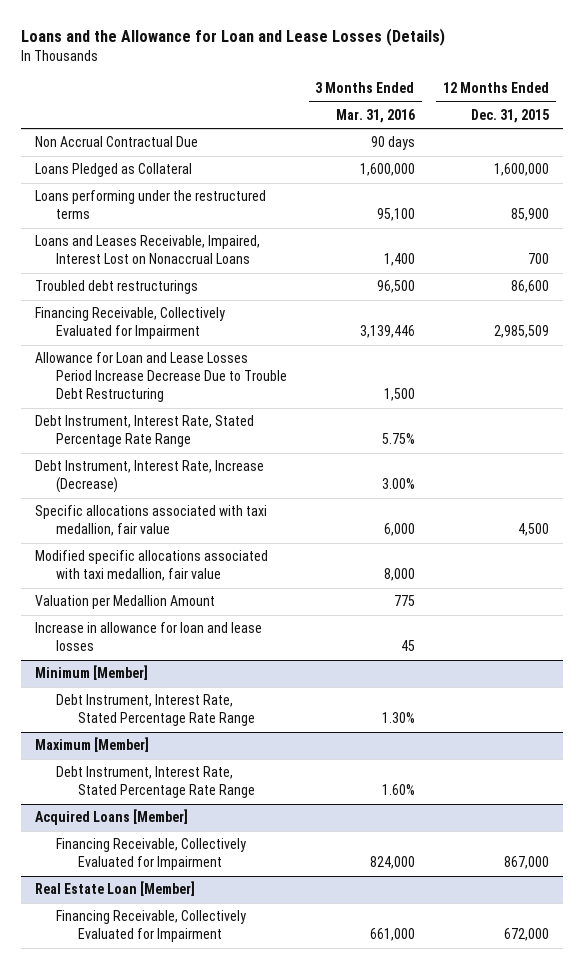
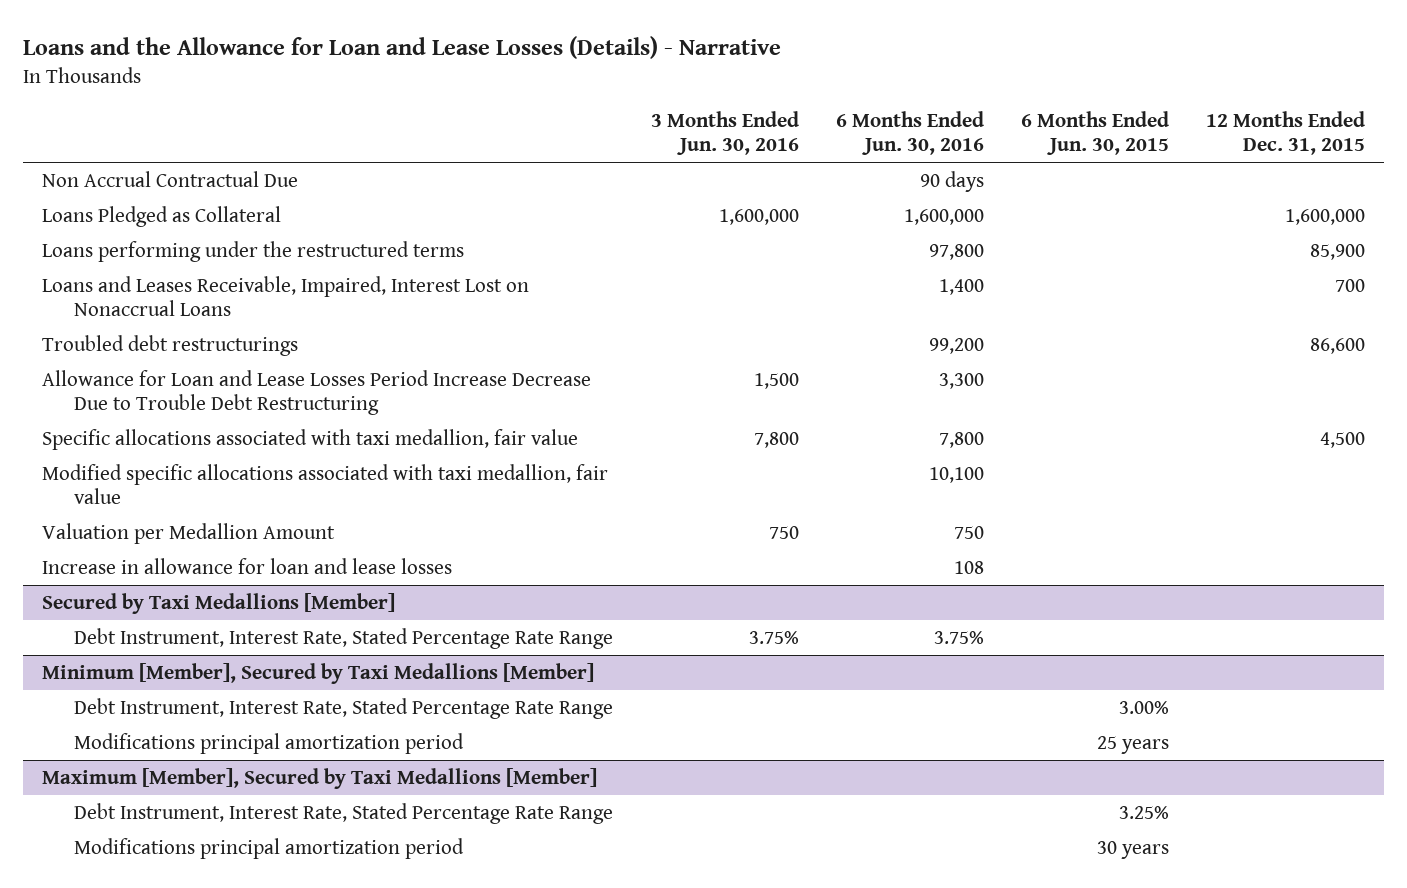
- Loans and the Allowance for Loan and Lease Losses (Details)
+ Loans and the Allowance for Loan and Lease Losses (Details) - Narrative
- | 3 Months Ended Mar. 31, 2016 | 12 Months Ended Dec. 31, 2015
+ | 3 Months Ended Jun. 30, 2016 | 6 Months Ended Jun. 30, 2016 | 6 Months Ended Jun. 30, 2015 | 12 Months Ended Dec. 31, 2015
- Financing Receivable, Collectively Evaluated for Impairment | 3,139,446 | 2,985,509
- Debt Instrument, Interest Rate, Stated Percentage Rate Range | 5.75% |
- Debt Instrument, Interest Rate, Increase (Decrease) | 3.00% |
- Minimum [Member]
+ Secured by Taxi Medallions [Member]
+ Debt Instrument, Interest Rate, Stated Percentage Rate Range | 3.75% | 3.75% | |
+ Minimum [Member], Secured by Taxi Medallions [Member]
- Maximum [Member]
+ Modifications principal amortization period | | | 25 years |
+ Maximum [Member], Secured by Taxi Medallions [Member]
- Acquired Loans [Member]
- Financing Receivable, Collectively Evaluated for Impairment | 824,000 | 867,000
- Real Estate Loan [Member]
- Financing Receivable, Collectively Evaluated for Impairment | 661,000 | 672,000
+ Modifications principal amortization period | | | 30 years |

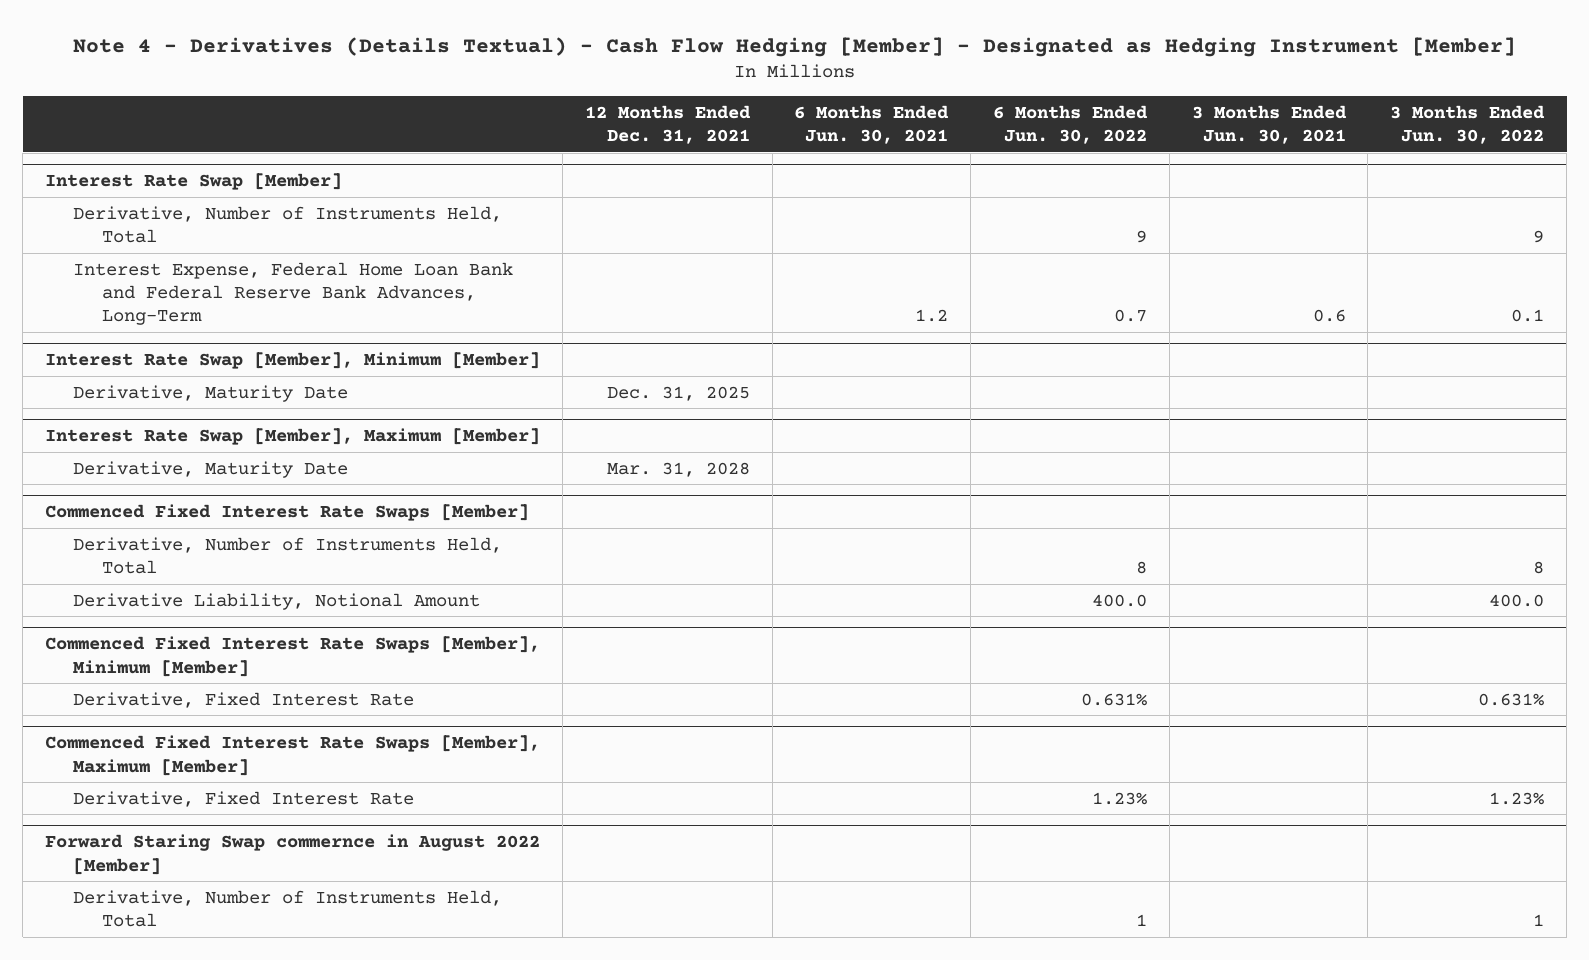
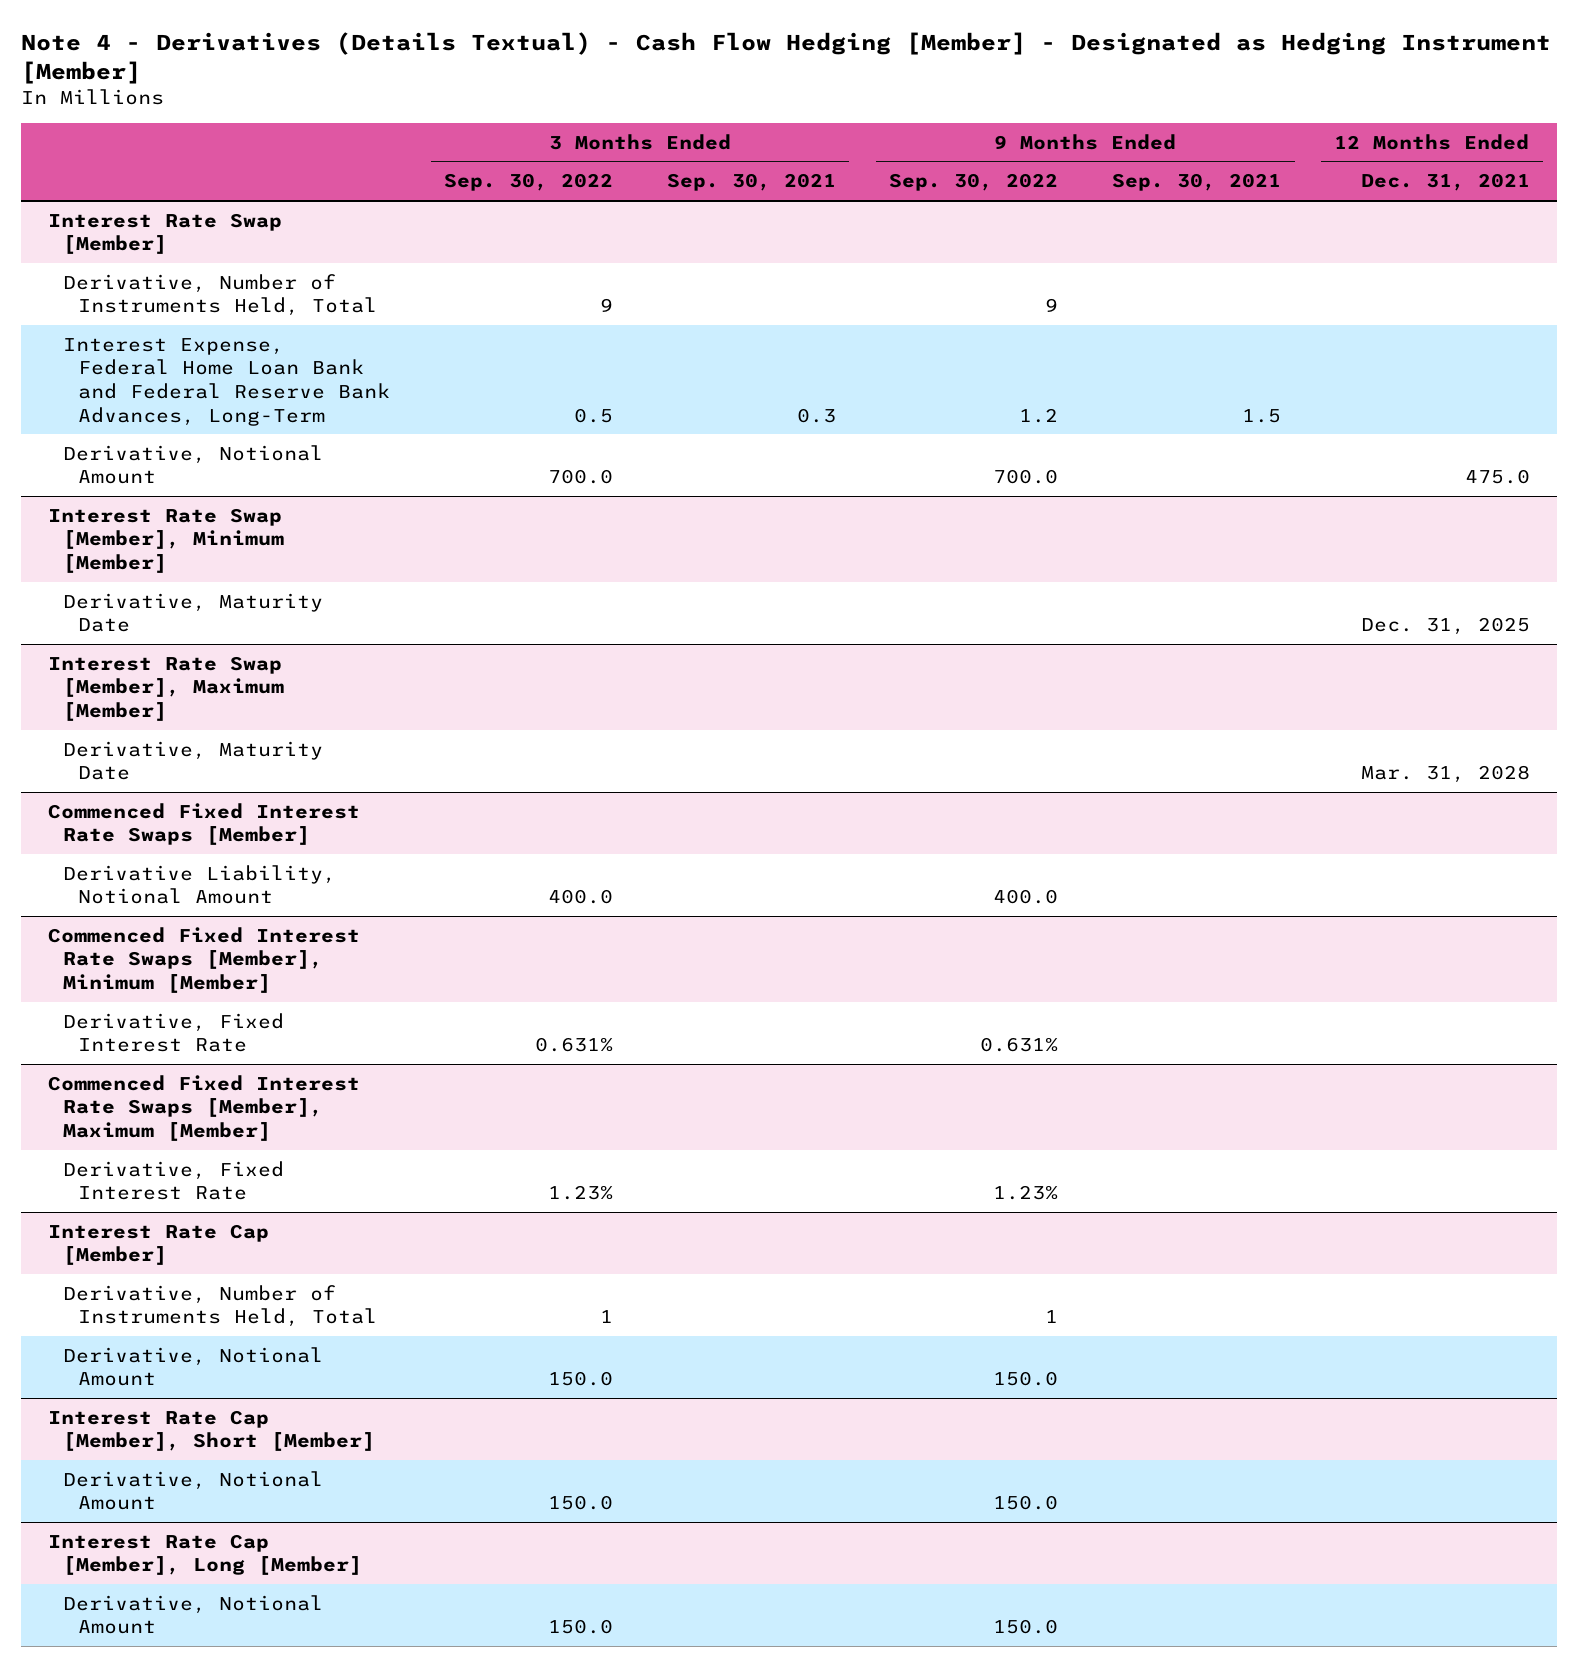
- | 12 Months Ended Dec. 31, 2021 | 6 Months Ended Jun. 30, 2021 | 6 Months Ended Jun. 30, 2022 | 3 Months Ended Jun. 30, 2021 | 3 Months Ended Jun. 30, 2022
+ | 3 Months Ended Sep. 30, 2022 | 3 Months Ended Sep. 30, 2021 | 9 Months Ended Sep. 30, 2022 | 9 Months Ended Sep. 30, 2021 | 12 Months Ended Dec. 31, 2021
@ Interest Rate Swap [Member]
+ Derivative, Notional Amount | 700.0 | | 700.0 | | 475.0
@ Commenced Fixed Interest Rate Swaps [Member]
- Derivative, Number of Instruments Held, Total | | | 8 | | 8
- Forward Staring Swap commernce in August 2022 [Member]
- Derivative, Number of Instruments Held, Total | | | 1 | | 1
+ Interest Rate Cap [Member]
+ Derivative, Number of Instruments Held, Total | 1 | | 1 | |
+ Derivative, Notional Amount | 150.0 | | 150.0 | |
+ Interest Rate Cap [Member], Short [Member]
+ Derivative, Notional Amount | 150.0 | | 150.0 | |
+ Interest Rate Cap [Member], Long [Member]
+ Derivative, Notional Amount | 150.0 | | 150.0 | |

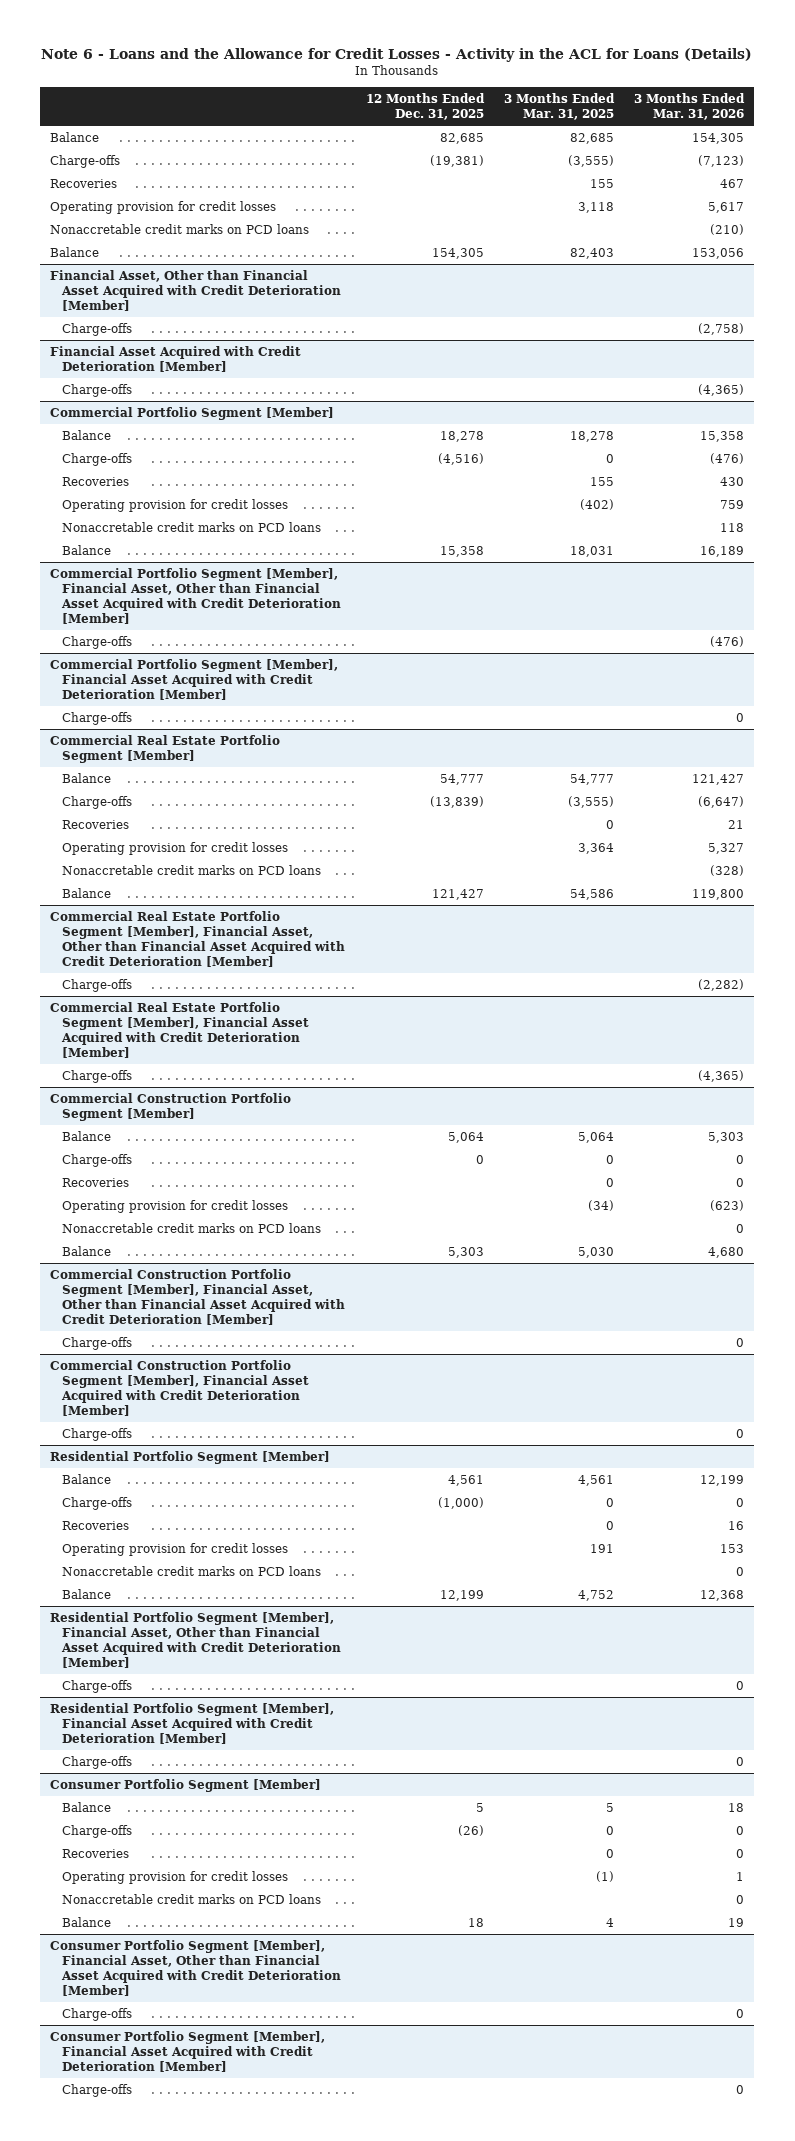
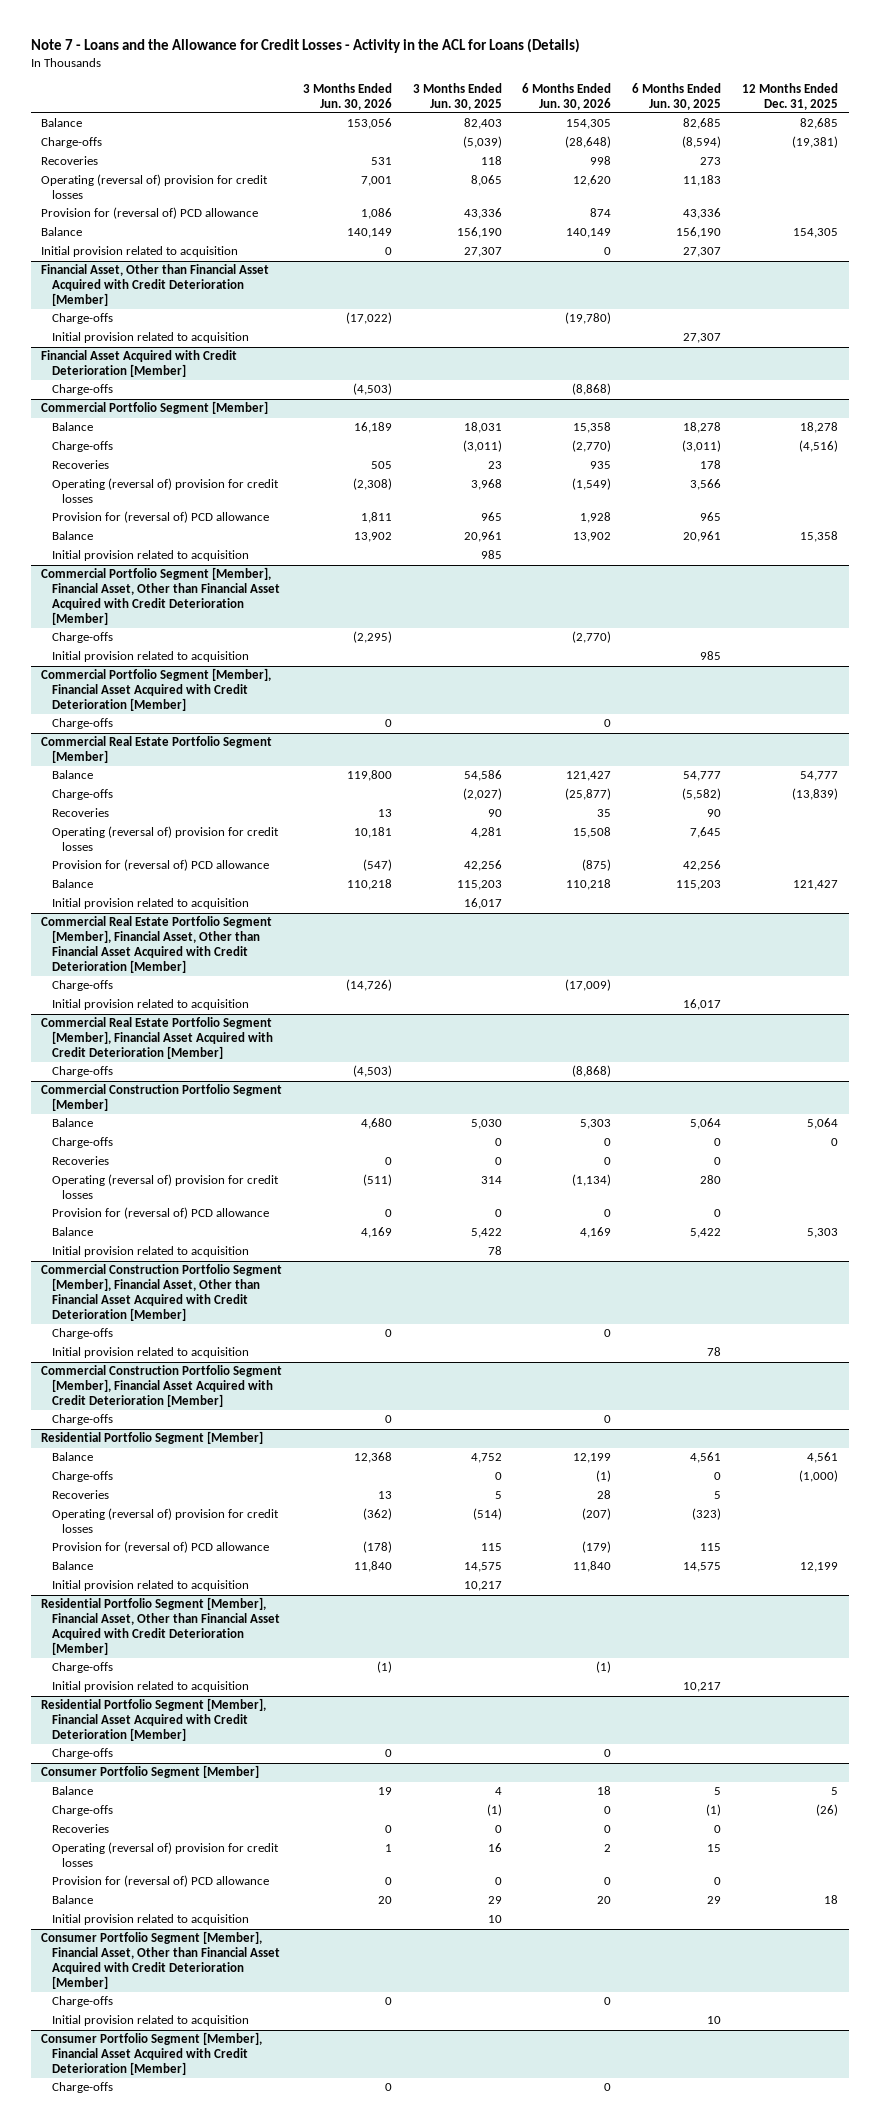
- Note 6 - Loans and the Allowance for Credit Losses - Activity in the ACL for Loans (Details)
+ Note 7 - Loans and the Allowance for Credit Losses - Activity in the ACL for Loans (Details)
- | 12 Months Ended Dec. 31, 2025 | 3 Months Ended Mar. 31, 2025 | 3 Months Ended Mar. 31, 2026
+ | 3 Months Ended Jun. 30, 2026 | 3 Months Ended Jun. 30, 2025 | 6 Months Ended Jun. 30, 2026 | 6 Months Ended Jun. 30, 2025 | 12 Months Ended Dec. 31, 2025
- Operating provision for credit losses | | 3,118 | 5,617
- Nonaccretable credit marks on PCD loans | | | (210)
+ Operating (reversal of) provision for credit losses | 7,001 | 8,065 | 12,620 | 11,183 |
+ Provision for (reversal of) PCD allowance | 1,086 | 43,336 | 874 | 43,336 |
+ Initial provision related to acquisition | 0 | 27,307 | 0 | 27,307 |
@ Financial Asset, Other than Financial Asset Acquired with Credit Deterioration [Member]
+ Initial provision related to acquisition | | | | 27,307 |
@ Commercial Portfolio Segment [Member]
- Operating provision for credit losses | | (402) | 759
- Nonaccretable credit marks on PCD loans | | | 118
+ Operating (reversal of) provision for credit losses | (2,308) | 3,968 | (1,549) | 3,566 |
+ Provision for (reversal of) PCD allowance | 1,811 | 965 | 1,928 | 965 |
+ Initial provision related to acquisition | | 985 | | |
@ Commercial Portfolio Segment [Member], Financial Asset, Other than Financial Asset Acquired with Credit Deterioration [Member]
+ Initial provision related to acquisition | | | | 985 |
@ Commercial Real Estate Portfolio Segment [Member]
- Operating provision for credit losses | | 3,364 | 5,327
- Nonaccretable credit marks on PCD loans | | | (328)
+ Operating (reversal of) provision for credit losses | 10,181 | 4,281 | 15,508 | 7,645 |
+ Provision for (reversal of) PCD allowance | (547) | 42,256 | (875) | 42,256 |
+ Initial provision related to acquisition | | 16,017 | | |
@ Commercial Real Estate Portfolio Segment [Member], Financial Asset, Other than Financial Asset Acquired with Credit Deterioration [Member]
+ Initial provision related to acquisition | | | | 16,017 |
@ Commercial Construction Portfolio Segment [Member]
- Operating provision for credit losses | | (34) | (623)
- Nonaccretable credit marks on PCD loans | | | 0
+ Operating (reversal of) provision for credit losses | (511) | 314 | (1,134) | 280 |
+ Provision for (reversal of) PCD allowance | 0 | 0 | 0 | 0 |
+ Initial provision related to acquisition | | 78 | | |
@ Commercial Construction Portfolio Segment [Member], Financial Asset, Other than Financial Asset Acquired with Credit Deterioration [Member]
+ Initial provision related to acquisition | | | | 78 |
@ Residential Portfolio Segment [Member]
- Operating provision for credit losses | | 191 | 153
- Nonaccretable credit marks on PCD loans | | | 0
+ Operating (reversal of) provision for credit losses | (362) | (514) | (207) | (323) |
+ Provision for (reversal of) PCD allowance | (178) | 115 | (179) | 115 |
+ Initial provision related to acquisition | | 10,217 | | |
@ Residential Portfolio Segment [Member], Financial Asset, Other than Financial Asset Acquired with Credit Deterioration [Member]
+ Initial provision related to acquisition | | | | 10,217 |
@ Consumer Portfolio Segment [Member]
- Operating provision for credit losses | | (1) | 1
- Nonaccretable credit marks on PCD loans | | | 0
+ Operating (reversal of) provision for credit losses | 1 | 16 | 2 | 15 |
+ Provision for (reversal of) PCD allowance | 0 | 0 | 0 | 0 |
+ Initial provision related to acquisition | | 10 | | |
@ Consumer Portfolio Segment [Member], Financial Asset, Other than Financial Asset Acquired with Credit Deterioration [Member]
+ Initial provision related to acquisition | | | | 10 |

